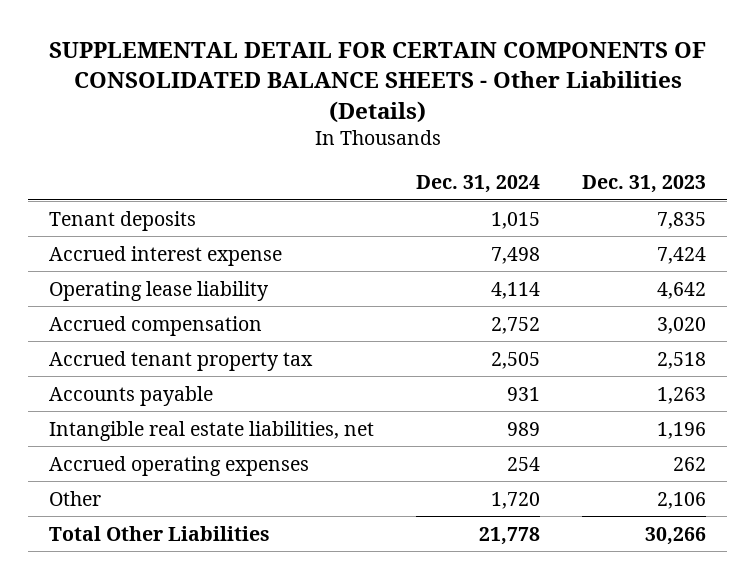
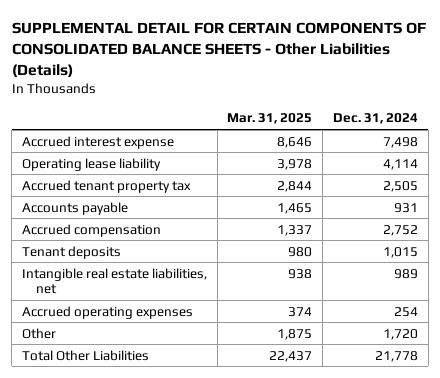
- | Dec. 31, 2024 | Dec. 31, 2023
+ | Mar. 31, 2025 | Dec. 31, 2024
moved down: Accrued compensation | 1,337 | 2,752
moved down: Tenant deposits | 980 | 1,015

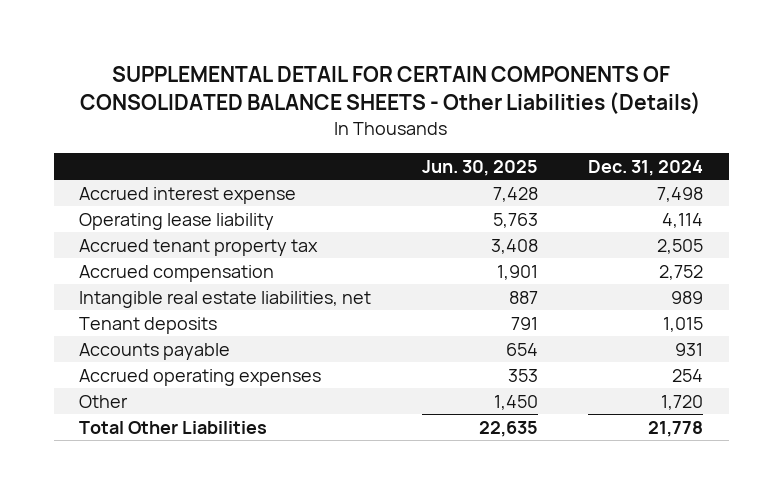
- | Mar. 31, 2025 | Dec. 31, 2024
+ | Jun. 30, 2025 | Dec. 31, 2024
moved down: Tenant deposits | 791 | 1,015
moved down: Accounts payable | 654 | 931

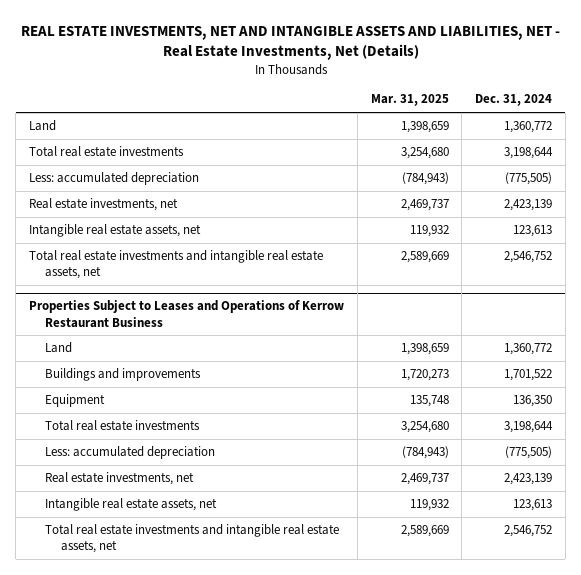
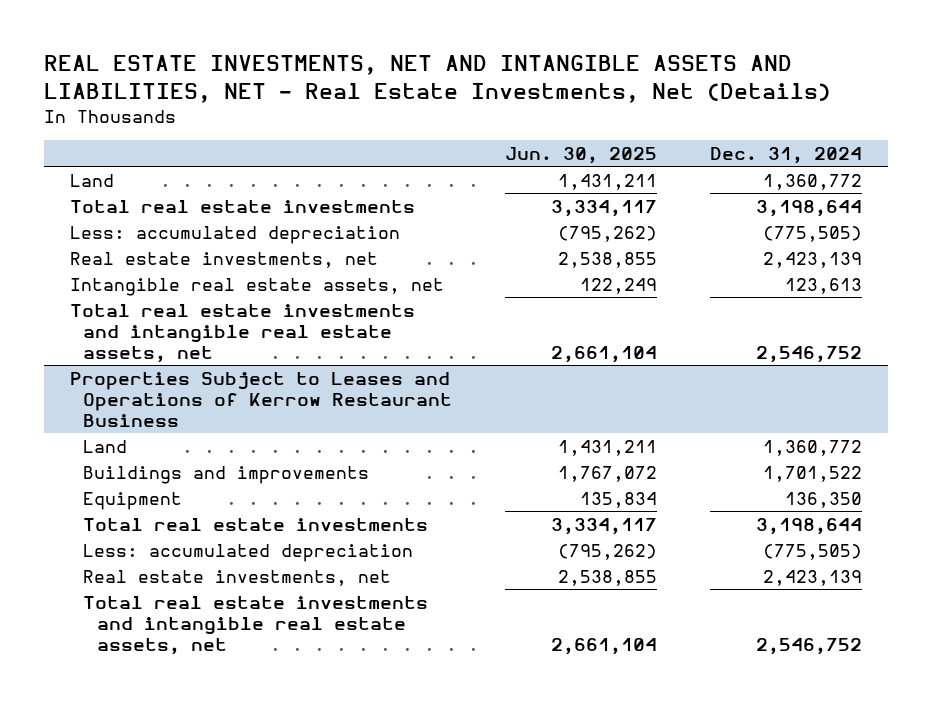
- | Mar. 31, 2025 | Dec. 31, 2024
+ | Jun. 30, 2025 | Dec. 31, 2024
@ Properties Subject to Leases and Operations of Kerrow Restaurant Business
- Intangible real estate assets, net | 119,932 | 123,613

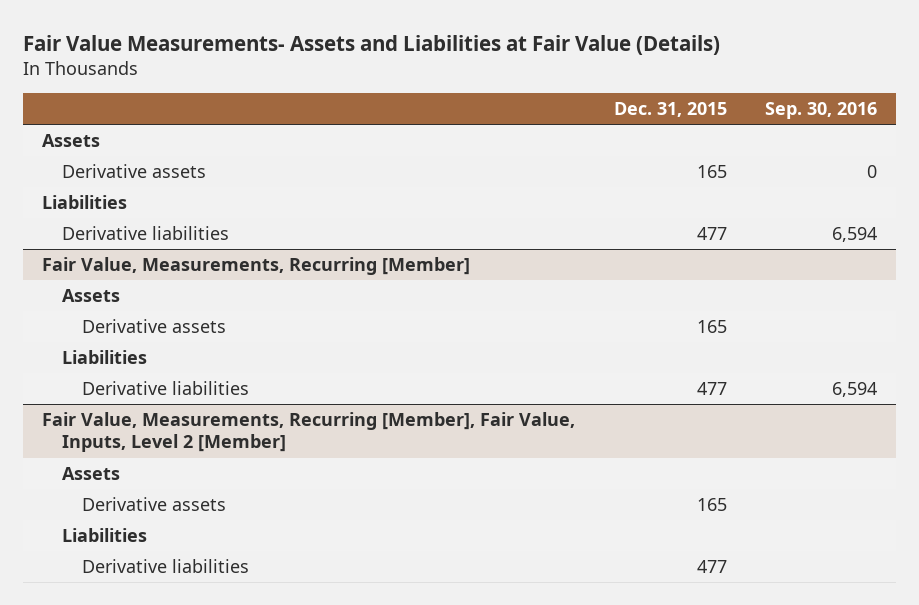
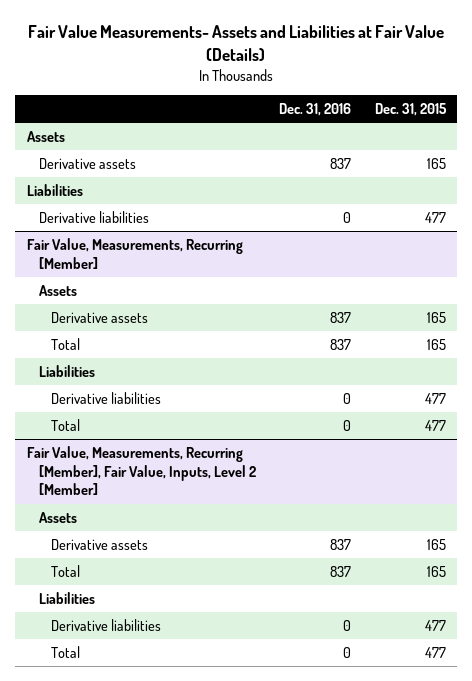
- | Dec. 31, 2015 | Sep. 30, 2016
+ | Dec. 31, 2016 | Dec. 31, 2015
@ Fair Value, Measurements, Recurring [Member]
+ Total | 837 | 165
+ Total | 0 | 477
@ Fair Value, Measurements, Recurring [Member], Fair Value, Inputs, Level 2 [Member]
+ Total | 837 | 165
+ Total | 0 | 477

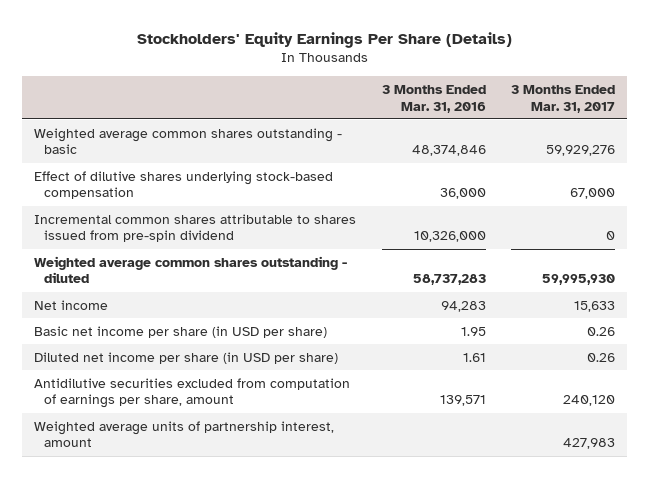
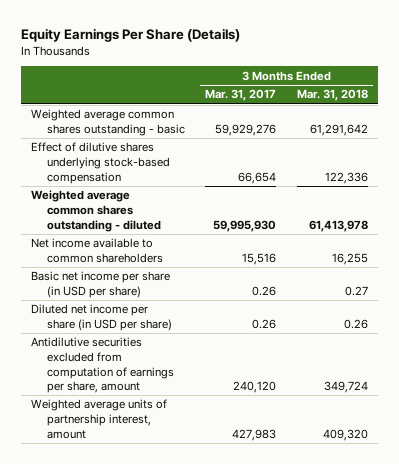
- Stockholders' Equity Earnings Per Share (Details)
+ Equity Earnings Per Share (Details)
- | 3 Months Ended Mar. 31, 2016 | 3 Months Ended Mar. 31, 2017
+ | 3 Months Ended Mar. 31, 2017 | 3 Months Ended Mar. 31, 2018
- Effect of dilutive shares underlying stock-based compensation | 36,000 | 67,000
- Incremental common shares attributable to shares issued from pre-spin dividend | 10,326,000 | 0
+ Effect of dilutive shares underlying stock-based compensation | 66,654 | 122,336
- Net income | 94,283 | 15,633
+ Net income available to common shareholders | 15,516 | 16,255

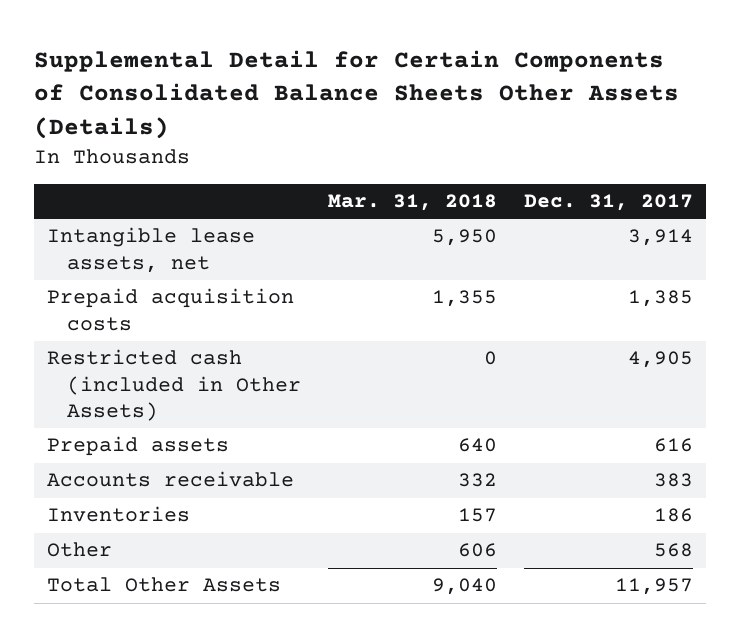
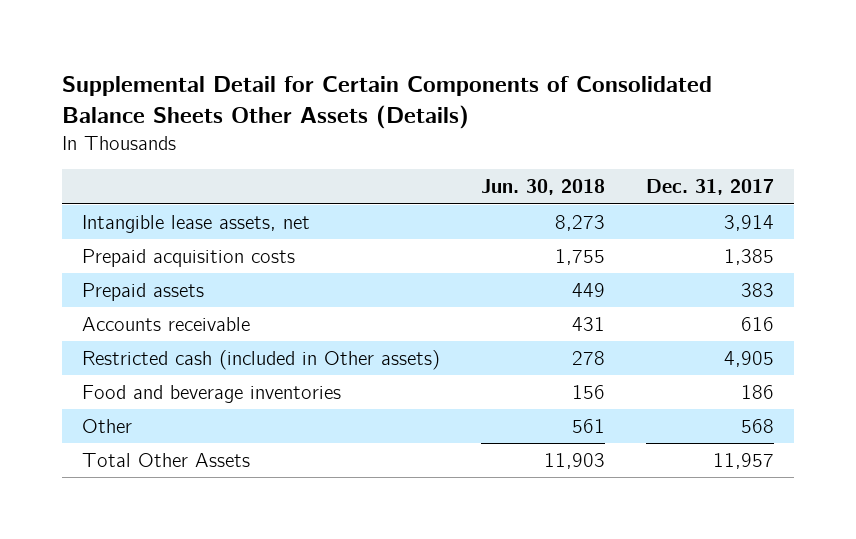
- | Mar. 31, 2018 | Dec. 31, 2017
+ | Jun. 30, 2018 | Dec. 31, 2017
- Restricted cash (included in Other Assets) | 0 | 4,905
- Prepaid assets | 640 | 616
- Accounts receivable | 332 | 383
- Inventories | 157 | 186
+ Prepaid assets | 449 | 383
+ Accounts receivable | 431 | 616
+ Restricted cash (included in Other assets) | 278 | 4,905
+ Food and beverage inventories | 156 | 186

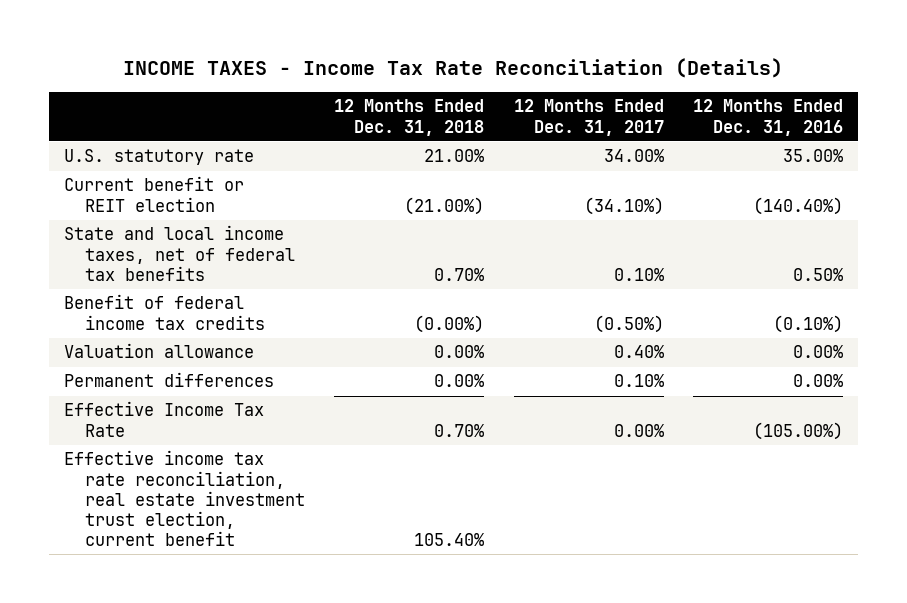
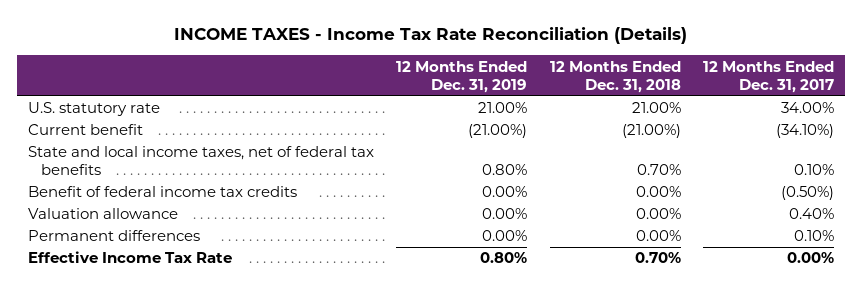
- | 12 Months Ended Dec. 31, 2018 | 12 Months Ended Dec. 31, 2017 | 12 Months Ended Dec. 31, 2016
+ | 12 Months Ended Dec. 31, 2019 | 12 Months Ended Dec. 31, 2018 | 12 Months Ended Dec. 31, 2017
- Current benefit or REIT election | (21.00%) | (34.10%) | (140.40%)
+ Current benefit | (21.00%) | (21.00%) | (34.10%)
- Benefit of federal income tax credits | (0.00%) | (0.50%) | (0.10%)
+ Benefit of federal income tax credits | 0.00% | 0.00% | (0.50%)
- Effective income tax rate reconciliation, real estate investment trust election, current benefit | 105.40% | |

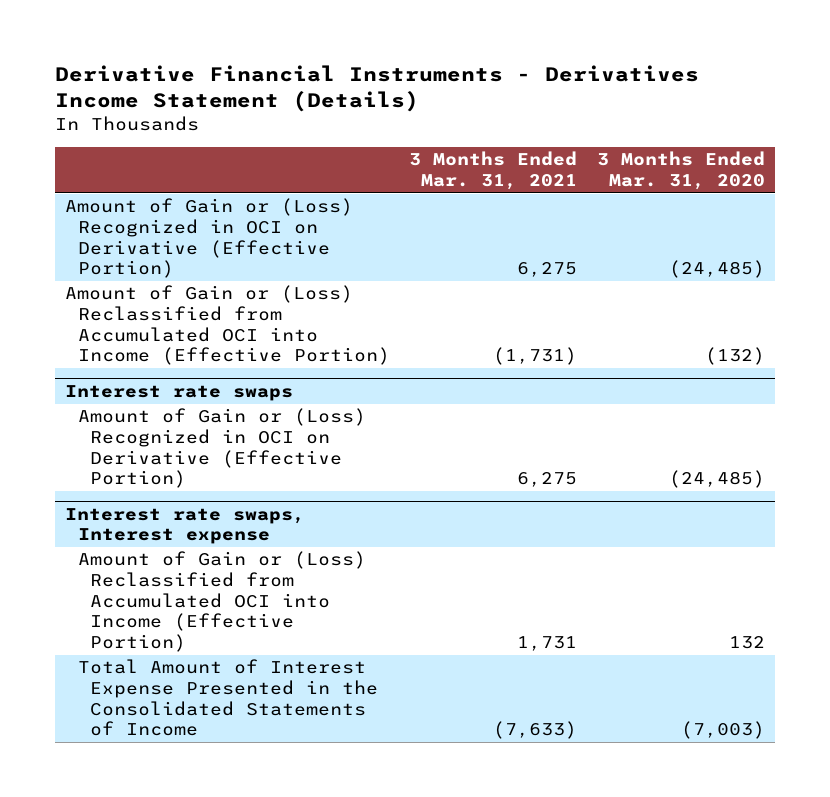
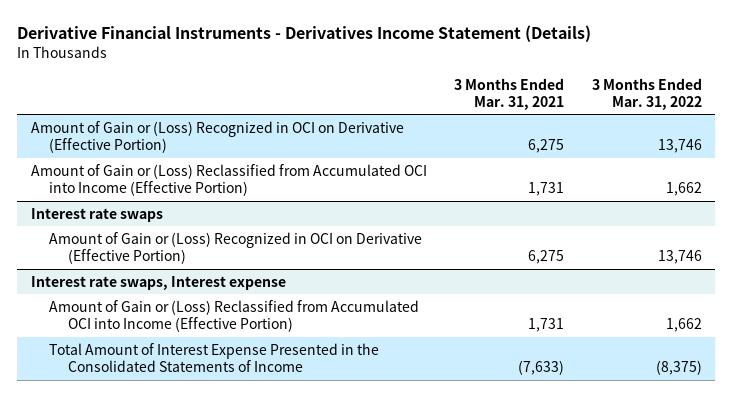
- | 3 Months Ended Mar. 31, 2021 | 3 Months Ended Mar. 31, 2020
+ | 3 Months Ended Mar. 31, 2021 | 3 Months Ended Mar. 31, 2022
- Amount of Gain or (Loss) Reclassified from Accumulated OCI into Income (Effective Portion) | (1,731) | (132)
+ Amount of Gain or (Loss) Reclassified from Accumulated OCI into Income (Effective Portion) | 1,731 | 1,662

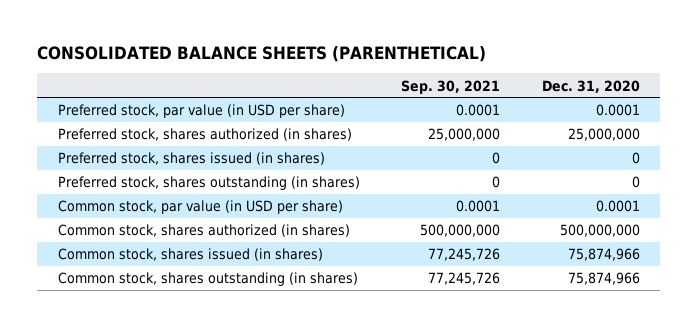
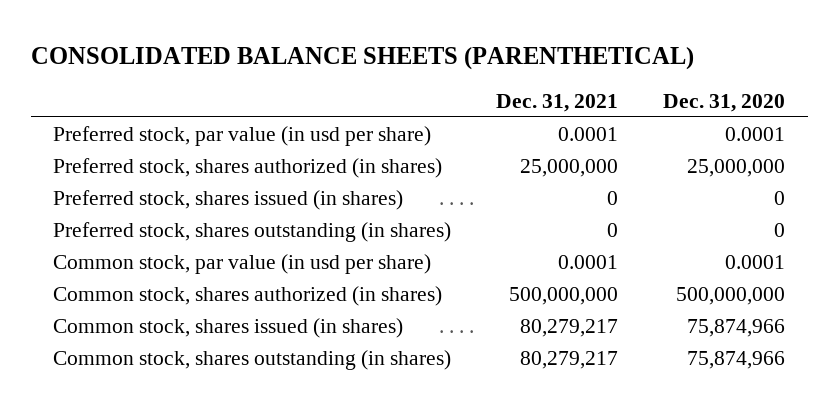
- | Sep. 30, 2021 | Dec. 31, 2020
+ | Dec. 31, 2021 | Dec. 31, 2020
- Preferred stock, par value (in USD per share) | 0.0001 | 0.0001
+ Preferred stock, par value (in usd per share) | 0.0001 | 0.0001
- Common stock, par value (in USD per share) | 0.0001 | 0.0001
+ Common stock, par value (in usd per share) | 0.0001 | 0.0001

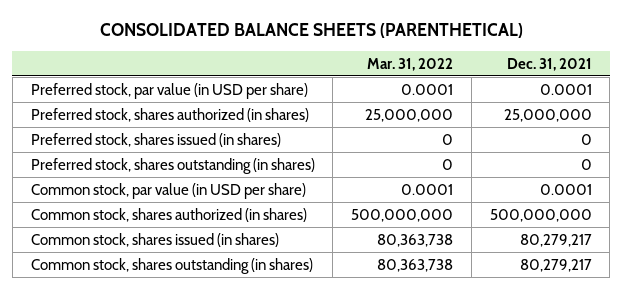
- | Dec. 31, 2021 | Dec. 31, 2020
+ | Mar. 31, 2022 | Dec. 31, 2021
- Preferred stock, par value (in usd per share) | 0.0001 | 0.0001
+ Preferred stock, par value (in USD per share) | 0.0001 | 0.0001
- Common stock, par value (in usd per share) | 0.0001 | 0.0001
+ Common stock, par value (in USD per share) | 0.0001 | 0.0001

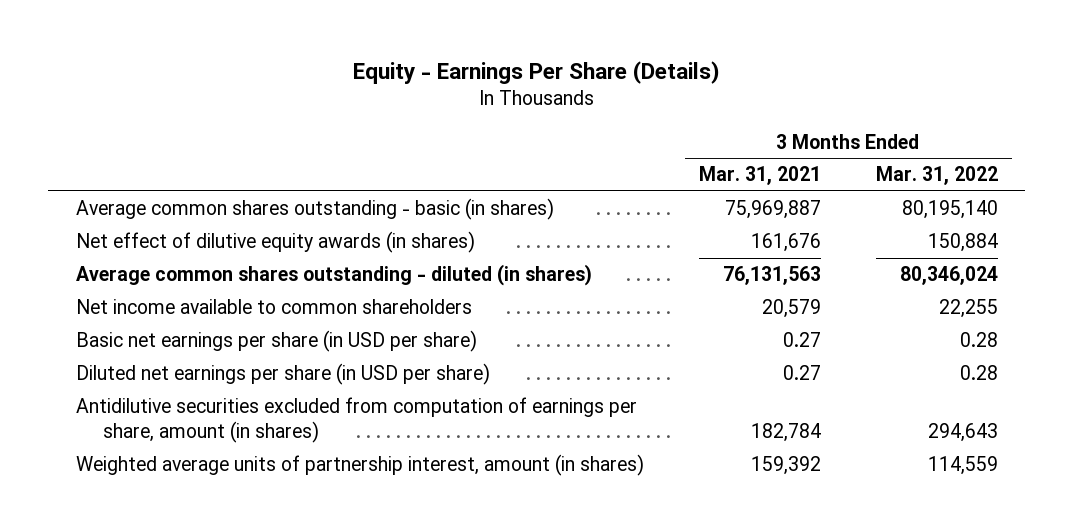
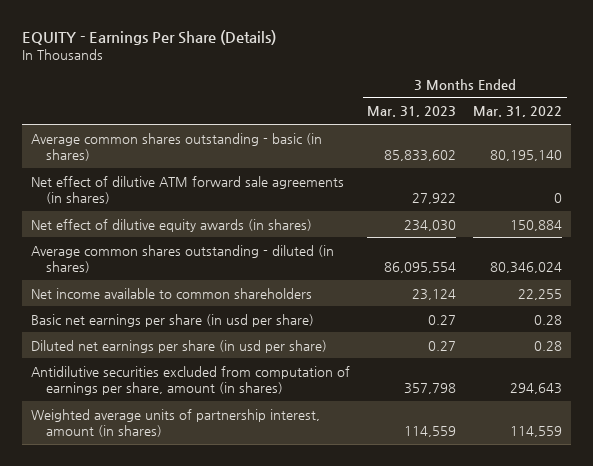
- Equity - Earnings Per Share (Details)
+ EQUITY - Earnings Per Share (Details)
- | 3 Months Ended Mar. 31, 2021 | 3 Months Ended Mar. 31, 2022
+ | 3 Months Ended Mar. 31, 2023 | 3 Months Ended Mar. 31, 2022
+ Net effect of dilutive ATM forward sale agreements (in shares) | 27,922 | 0
- Basic net earnings per share (in USD per share) | 0.27 | 0.28
- Diluted net earnings per share (in USD per share) | 0.27 | 0.28
+ Basic net earnings per share (in usd per share) | 0.27 | 0.28
+ Diluted net earnings per share (in usd per share) | 0.27 | 0.28

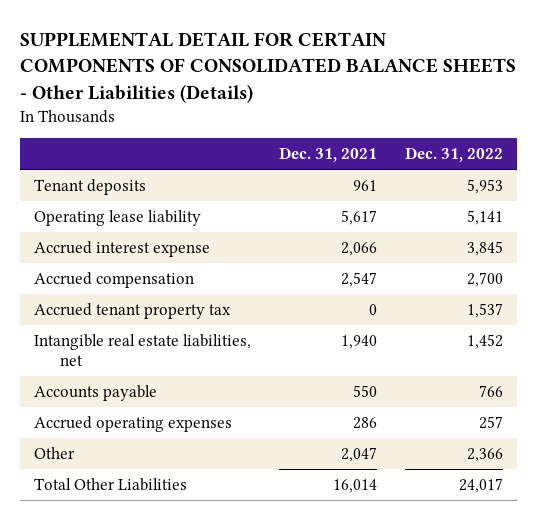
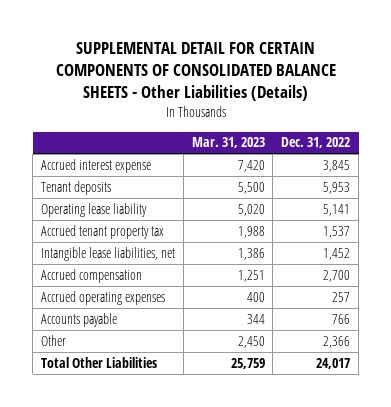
- | Dec. 31, 2021 | Dec. 31, 2022
+ | Mar. 31, 2023 | Dec. 31, 2022
moved up: Accrued interest expense | 7,420 | 3,845
- Intangible real estate liabilities, net | 1,940 | 1,452
+ Intangible lease liabilities, net | 1,386 | 1,452
moved down: Accrued compensation | 1,251 | 2,700
moved down: Accounts payable | 344 | 766

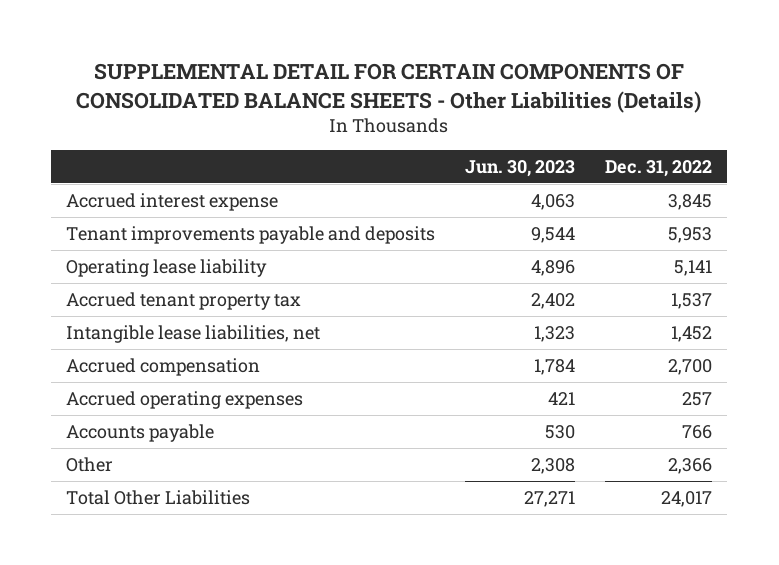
- | Mar. 31, 2023 | Dec. 31, 2022
+ | Jun. 30, 2023 | Dec. 31, 2022
- Tenant deposits | 5,500 | 5,953
+ Tenant improvements payable and deposits | 9,544 | 5,953

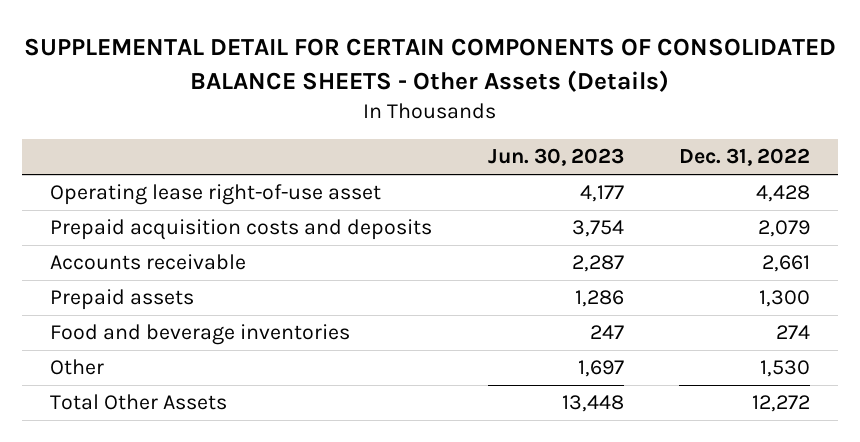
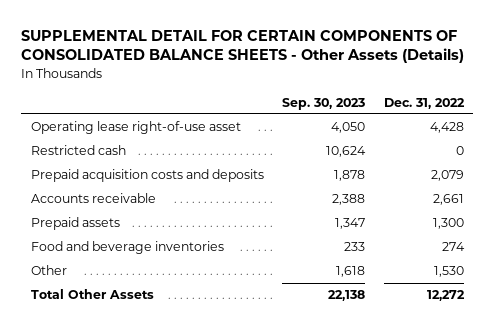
- | Jun. 30, 2023 | Dec. 31, 2022
+ | Sep. 30, 2023 | Dec. 31, 2022
+ Restricted cash | 10,624 | 0

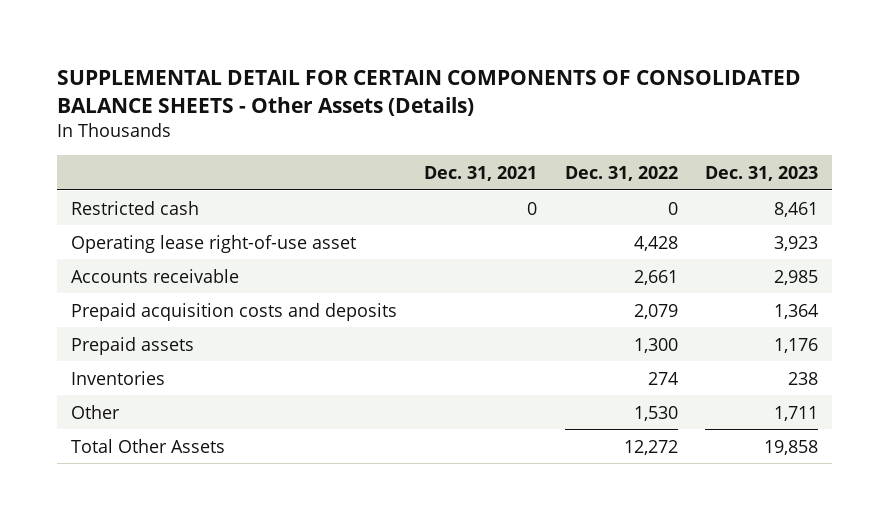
- | Sep. 30, 2023 | Dec. 31, 2022
+ | Dec. 31, 2021 | Dec. 31, 2022 | Dec. 31, 2023
moved down: Operating lease right-of-use asset | | 4,428 | 3,923
moved down: Prepaid acquisition costs and deposits | | 2,079 | 1,364
- Food and beverage inventories | 233 | 274
+ Inventories | | 274 | 238

